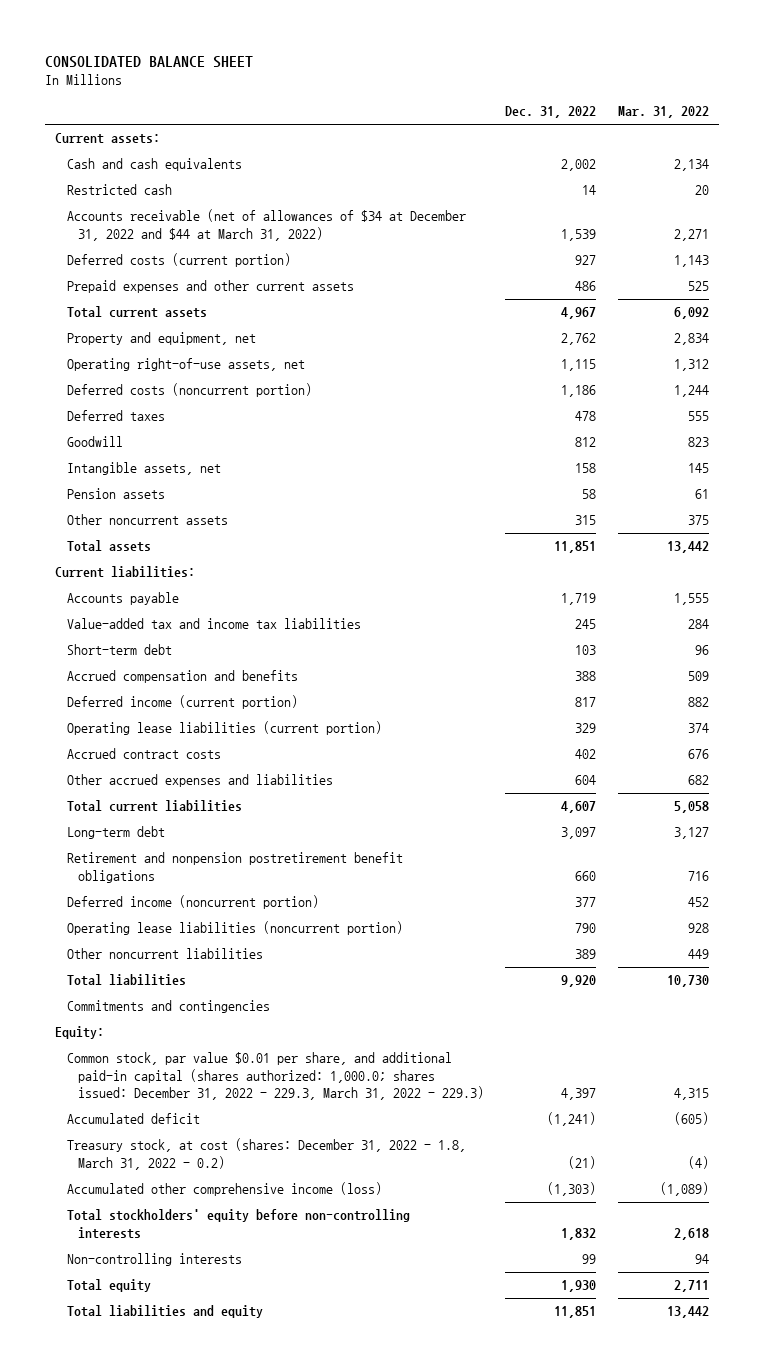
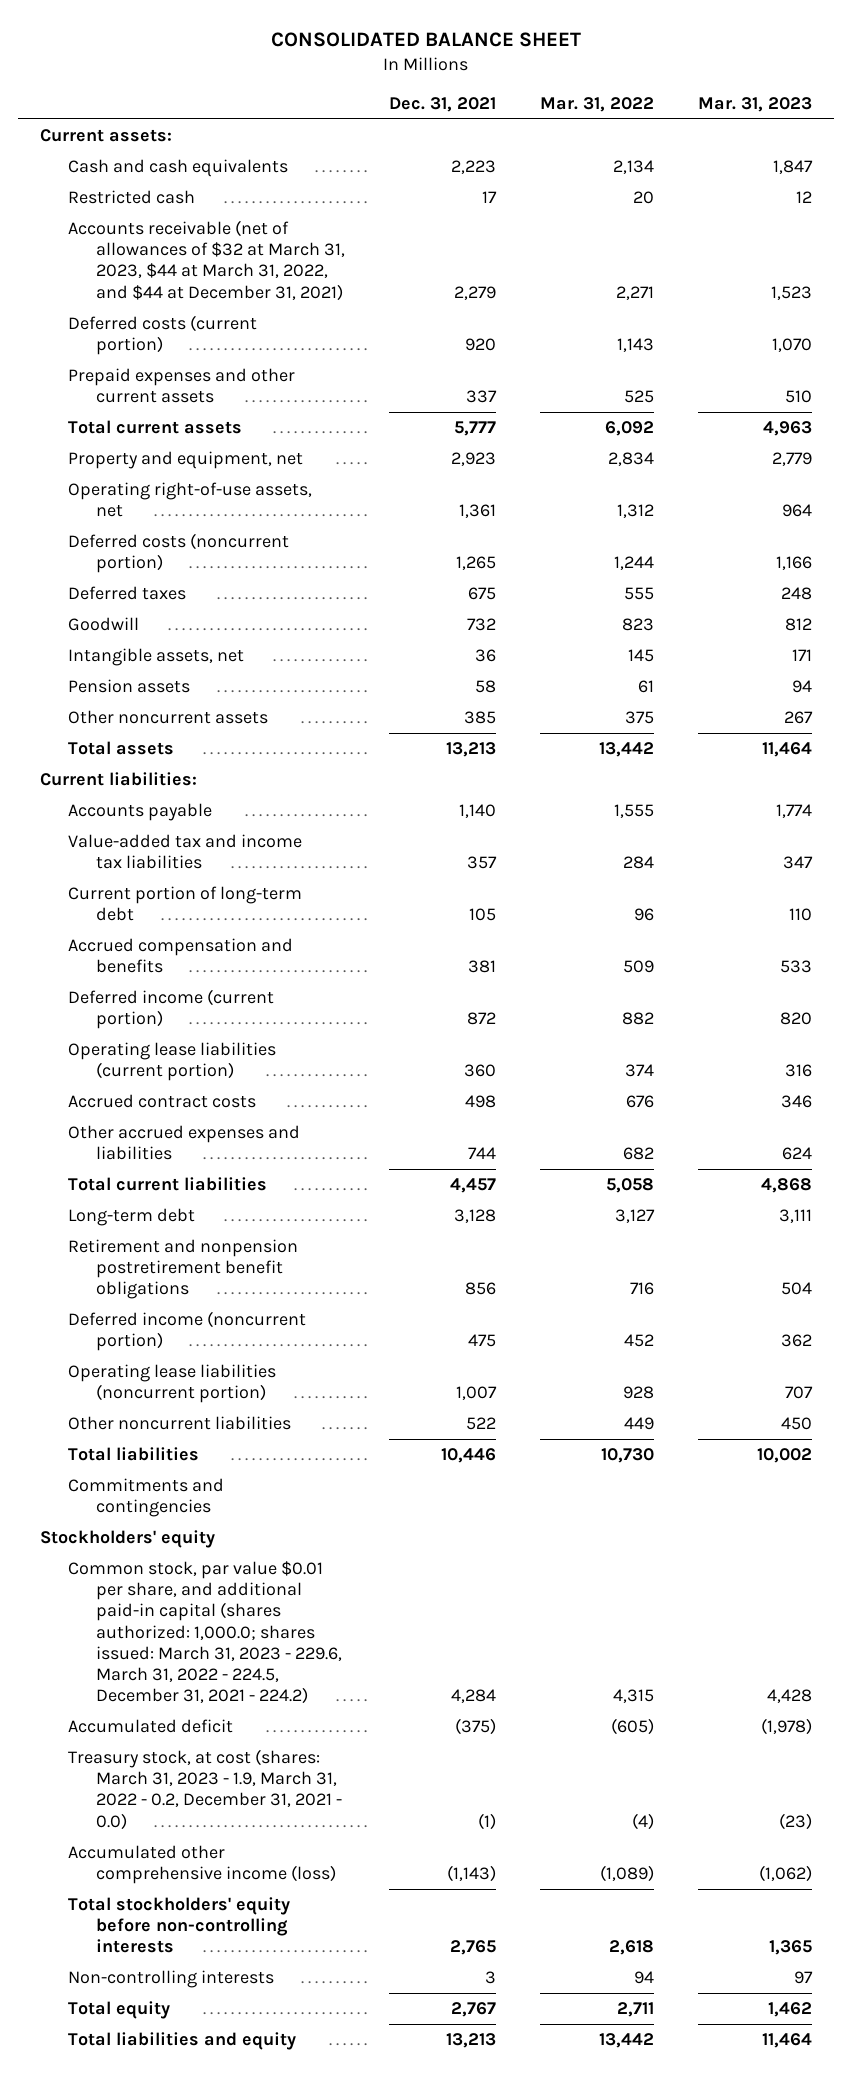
- | Dec. 31, 2022 | Mar. 31, 2022
+ | Dec. 31, 2021 | Mar. 31, 2022 | Mar. 31, 2023
- Accounts receivable (net of allowances of $34 at December 31, 2022 and $44 at March 31, 2022) | 1,539 | 2,271
+ Accounts receivable (net of allowances of $32 at March 31, 2023, $44 at March 31, 2022, and $44 at December 31, 2021) | 2,279 | 2,271 | 1,523
- Short-term debt | 103 | 96
+ Current portion of long-term debt | 105 | 96 | 110
- Equity:
- Common stock, par value $0.01 per share, and additional paid-in capital (shares authorized: 1,000.0; shares issued: December 31, 2022 - 229.3, March 31, 2022 - 229.3) | 4,397 | 4,315
+ Stockholders' equity
+ Common stock, par value $0.01 per share, and additional paid-in capital (shares authorized: 1,000.0; shares issued: March 31, 2023 - 229.6, March 31, 2022 - 224.5, December 31, 2021 - 224.2) | 4,284 | 4,315 | 4,428
- Treasury stock, at cost (shares: December 31, 2022 - 1.8, March 31, 2022 - 0.2) | (21) | (4)
+ Treasury stock, at cost (shares: March 31, 2023 - 1.9, March 31, 2022 - 0.2, December 31, 2021 - 0.0) | (1) | (4) | (23)

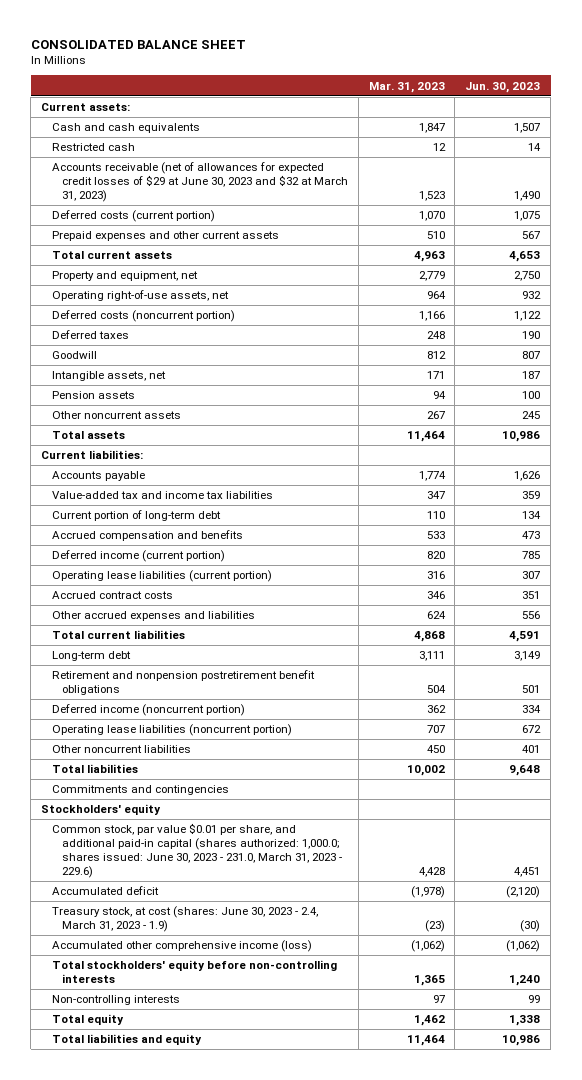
- | Dec. 31, 2021 | Mar. 31, 2022 | Mar. 31, 2023
+ | Mar. 31, 2023 | Jun. 30, 2023
- Accounts receivable (net of allowances of $32 at March 31, 2023, $44 at March 31, 2022, and $44 at December 31, 2021) | 2,279 | 2,271 | 1,523
+ Accounts receivable (net of allowances for expected credit losses of $29 at June 30, 2023 and $32 at March 31, 2023) | 1,523 | 1,490
- Common stock, par value $0.01 per share, and additional paid-in capital (shares authorized: 1,000.0; shares issued: March 31, 2023 - 229.6, March 31, 2022 - 224.5, December 31, 2021 - 224.2) | 4,284 | 4,315 | 4,428
+ Common stock, par value $0.01 per share, and additional paid-in capital (shares authorized: 1,000.0; shares issued: June 30, 2023 - 231.0, March 31, 2023 - 229.6) | 4,428 | 4,451
- Treasury stock, at cost (shares: March 31, 2023 - 1.9, March 31, 2022 - 0.2, December 31, 2021 - 0.0) | (1) | (4) | (23)
+ Treasury stock, at cost (shares: June 30, 2023 - 2.4, March 31, 2023 - 1.9) | (23) | (30)

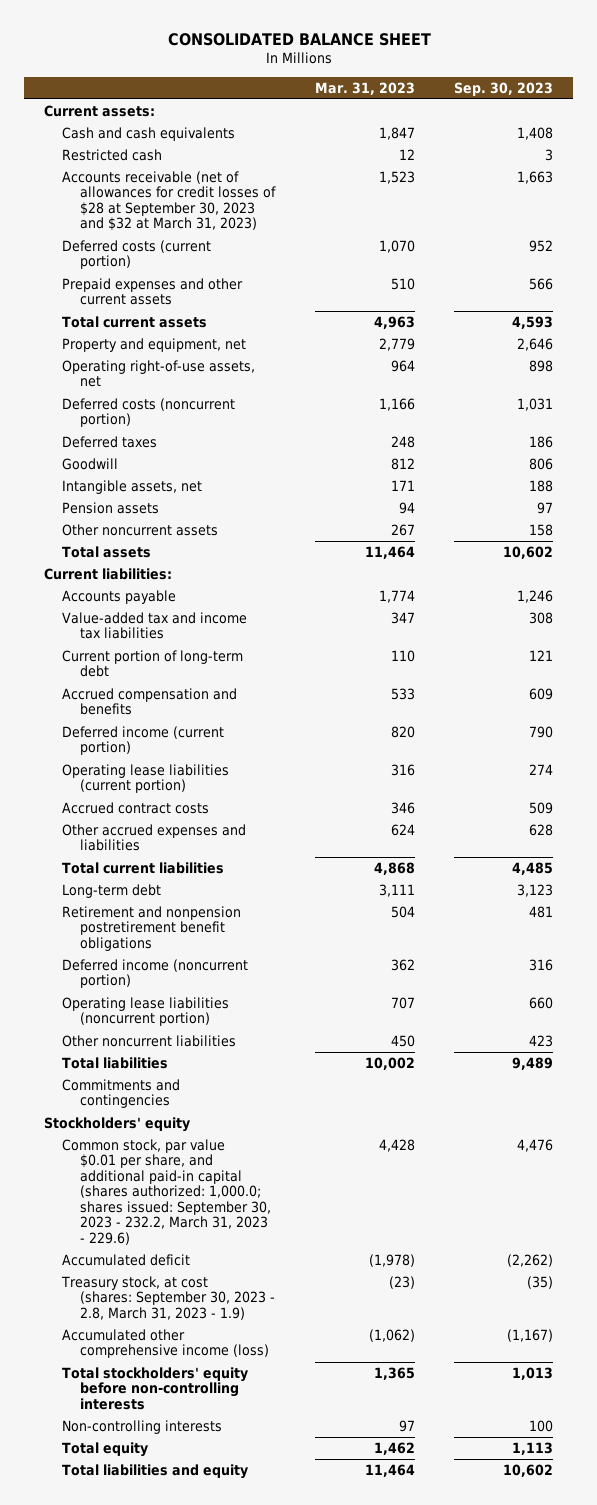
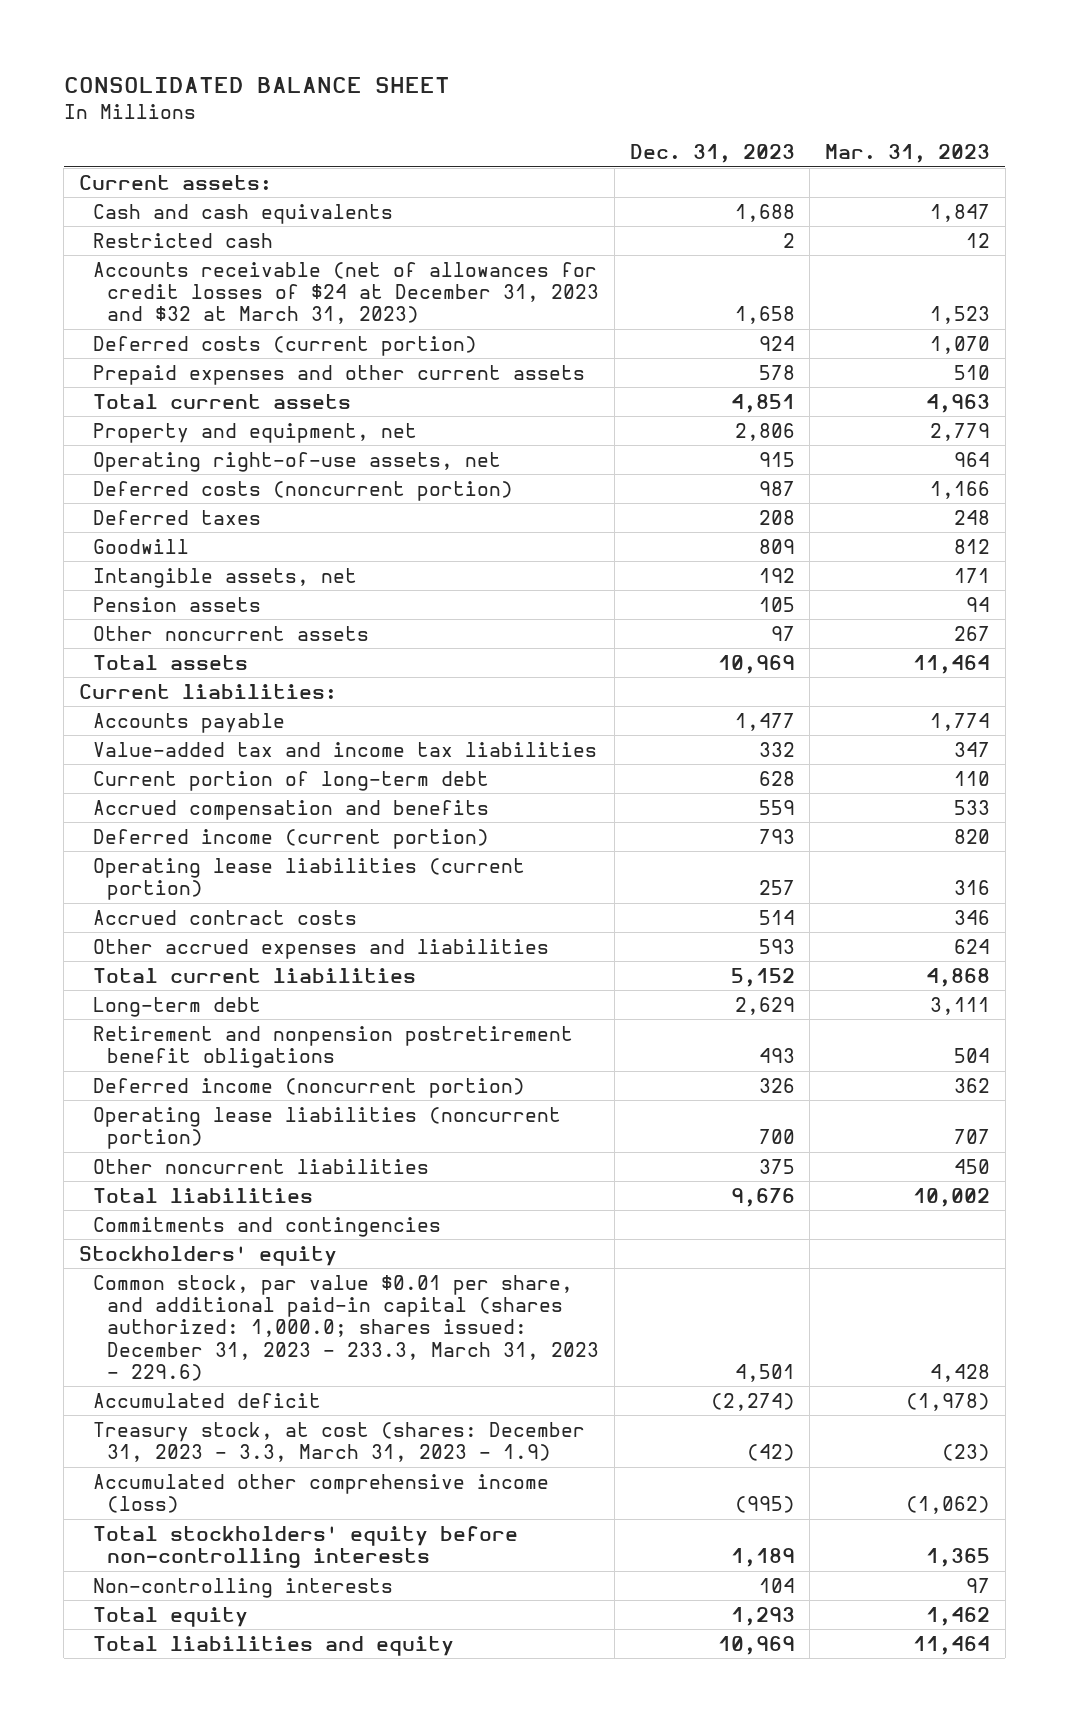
- | Mar. 31, 2023 | Sep. 30, 2023
+ | Dec. 31, 2023 | Mar. 31, 2023
- Accounts receivable (net of allowances for credit losses of $28 at September 30, 2023 and $32 at March 31, 2023) | 1,523 | 1,663
+ Accounts receivable (net of allowances for credit losses of $24 at December 31, 2023 and $32 at March 31, 2023) | 1,658 | 1,523
- Common stock, par value $0.01 per share, and additional paid-in capital (shares authorized: 1,000.0; shares issued: September 30, 2023 - 232.2, March 31, 2023 - 229.6) | 4,428 | 4,476
+ Common stock, par value $0.01 per share, and additional paid-in capital (shares authorized: 1,000.0; shares issued: December 31, 2023 - 233.3, March 31, 2023 - 229.6) | 4,501 | 4,428
- Treasury stock, at cost (shares: September 30, 2023 - 2.8, March 31, 2023 - 1.9) | (23) | (35)
+ Treasury stock, at cost (shares: December 31, 2023 - 3.3, March 31, 2023 - 1.9) | (42) | (23)

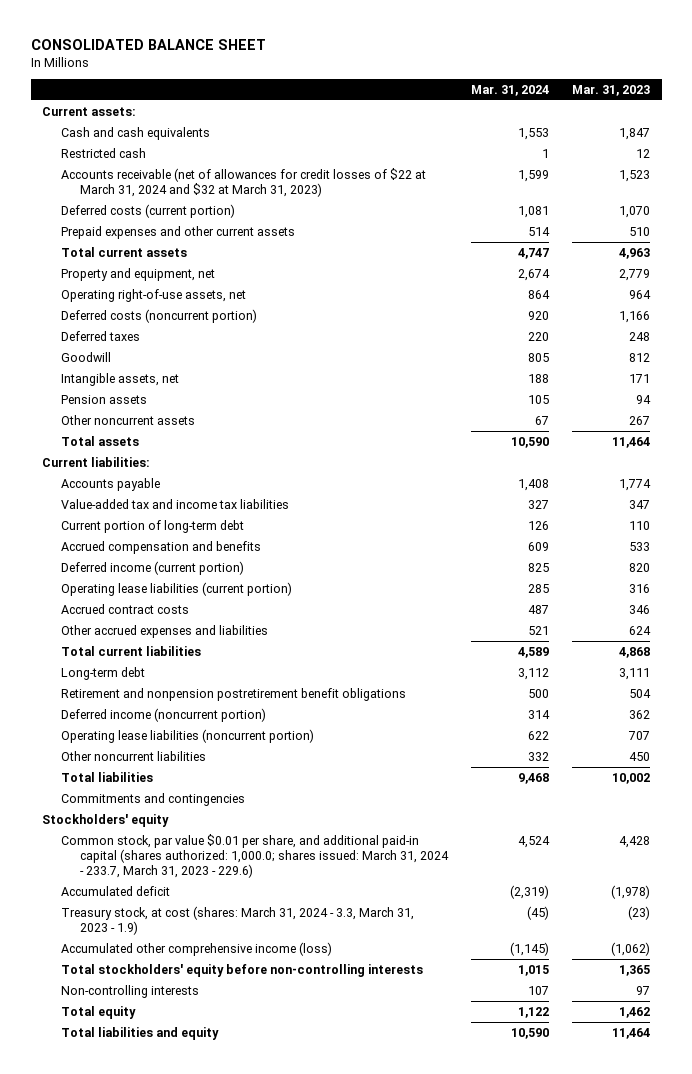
- | Dec. 31, 2023 | Mar. 31, 2023
+ | Mar. 31, 2024 | Mar. 31, 2023
- Accounts receivable (net of allowances for credit losses of $24 at December 31, 2023 and $32 at March 31, 2023) | 1,658 | 1,523
+ Accounts receivable (net of allowances for credit losses of $22 at March 31, 2024 and $32 at March 31, 2023) | 1,599 | 1,523
- Common stock, par value $0.01 per share, and additional paid-in capital (shares authorized: 1,000.0; shares issued: December 31, 2023 - 233.3, March 31, 2023 - 229.6) | 4,501 | 4,428
+ Common stock, par value $0.01 per share, and additional paid-in capital (shares authorized: 1,000.0; shares issued: March 31, 2024 - 233.7, March 31, 2023 - 229.6) | 4,524 | 4,428
- Treasury stock, at cost (shares: December 31, 2023 - 3.3, March 31, 2023 - 1.9) | (42) | (23)
+ Treasury stock, at cost (shares: March 31, 2024 - 3.3, March 31, 2023 - 1.9) | (45) | (23)

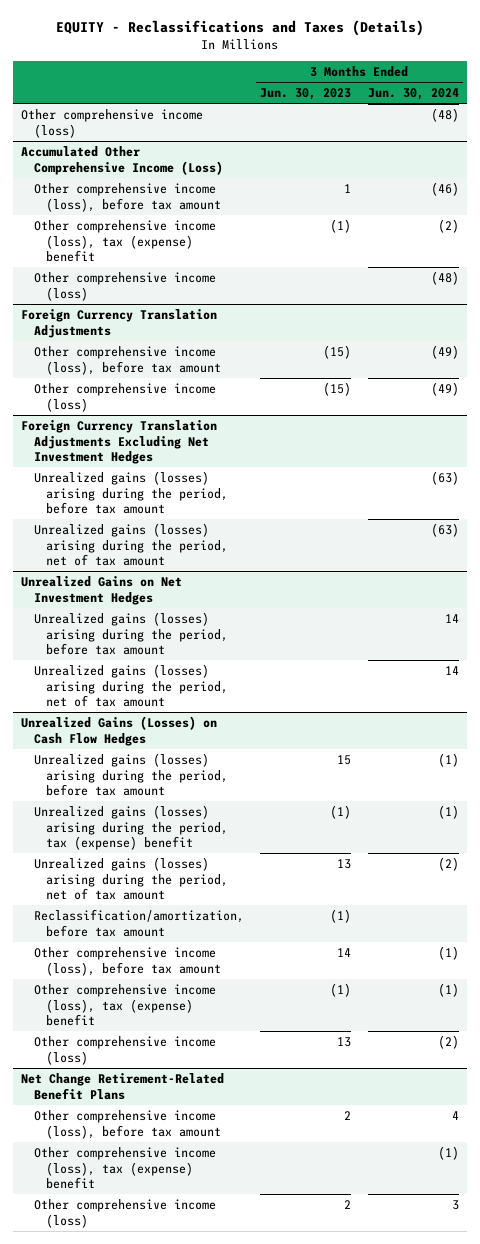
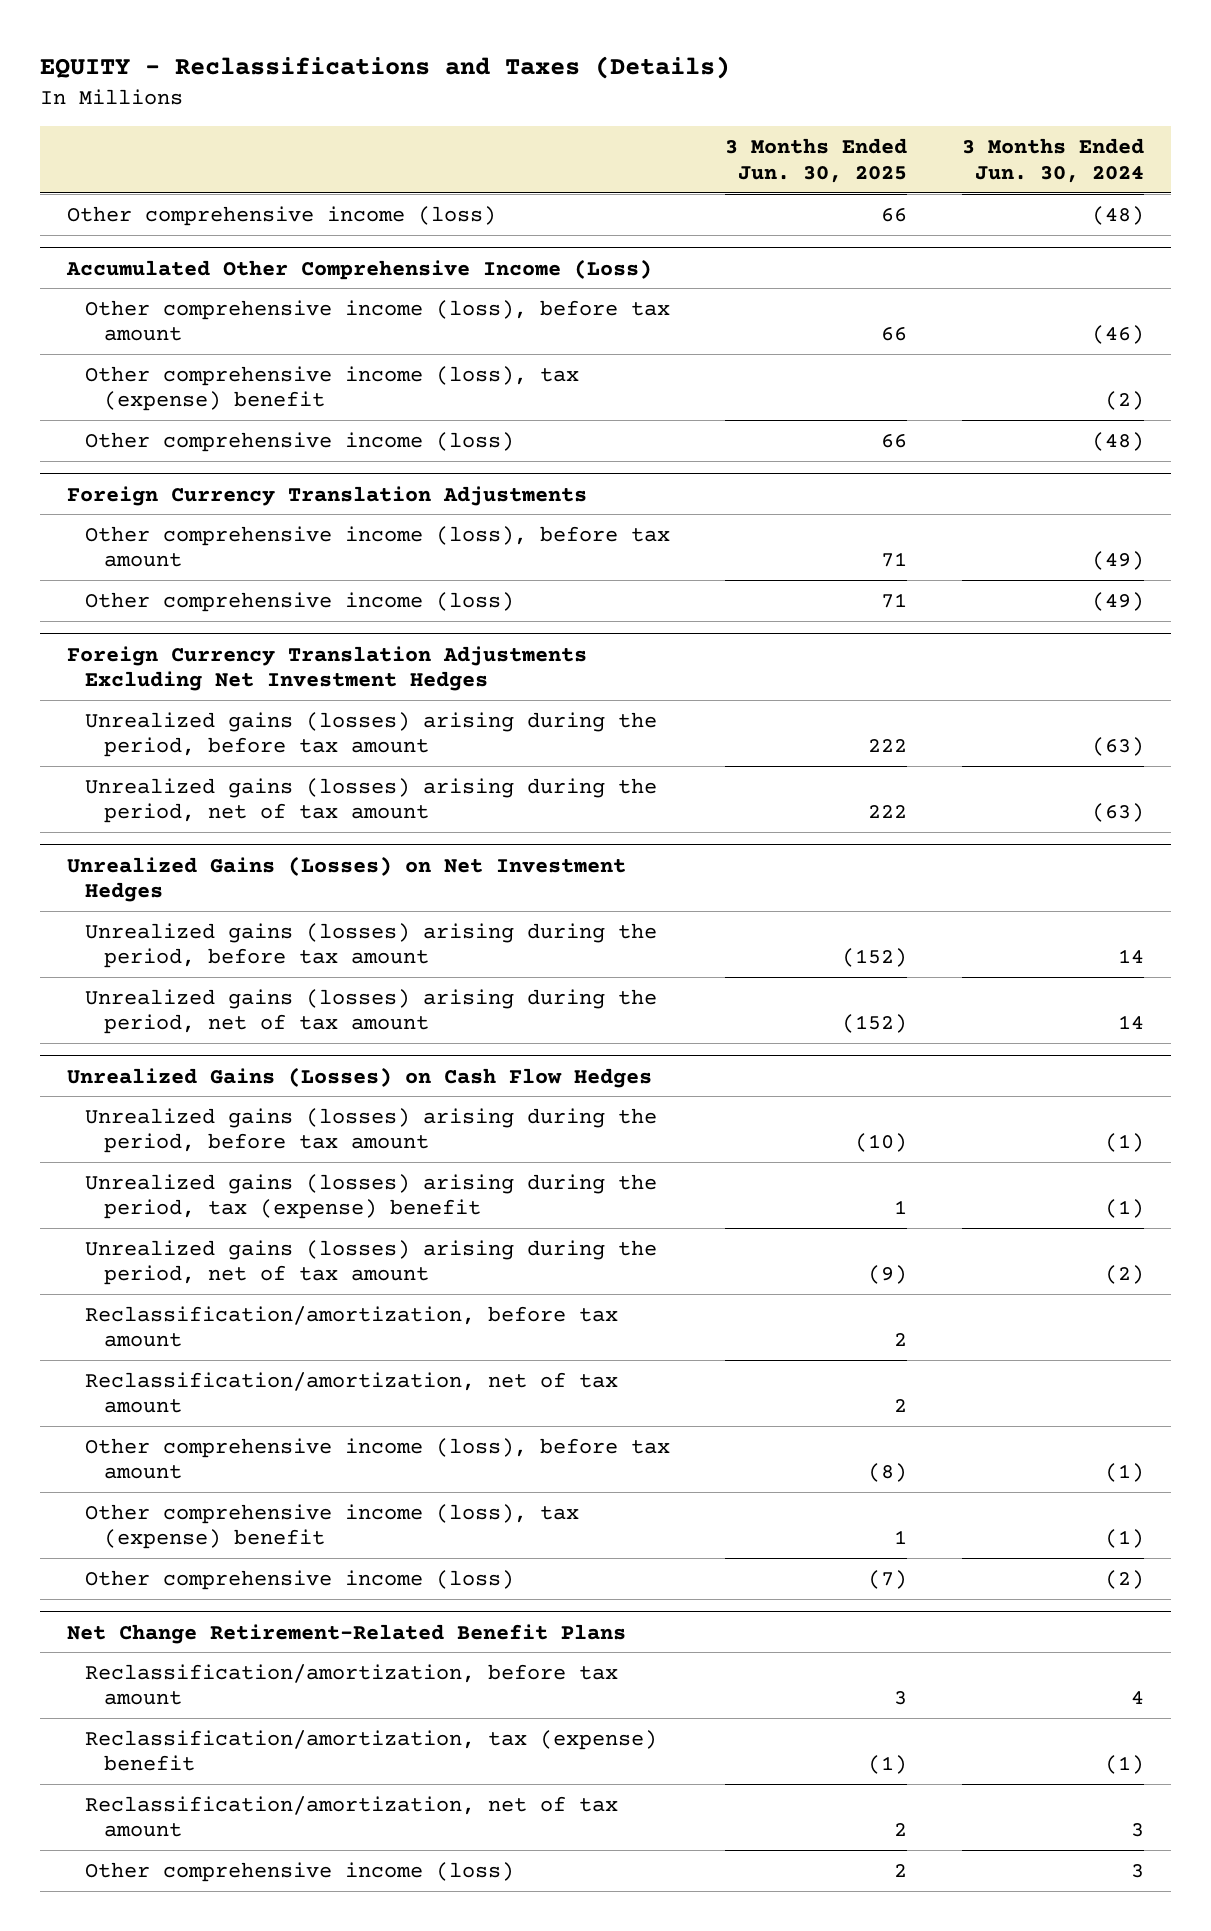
- | 3 Months Ended Jun. 30, 2023 | 3 Months Ended Jun. 30, 2024
+ | 3 Months Ended Jun. 30, 2025 | 3 Months Ended Jun. 30, 2024
- Unrealized Gains on Net Investment Hedges
+ Unrealized Gains (Losses) on Net Investment Hedges
@ Unrealized Gains (Losses) on Cash Flow Hedges
+ Reclassification/amortization, net of tax amount | 2 |
@ Net Change Retirement-Related Benefit Plans
- Other comprehensive income (loss), before tax amount | 2 | 4
- Other comprehensive income (loss), tax (expense) benefit | | (1)
+ Reclassification/amortization, before tax amount | 3 | 4
+ Reclassification/amortization, tax (expense) benefit | (1) | (1)
+ Reclassification/amortization, net of tax amount | 2 | 3

